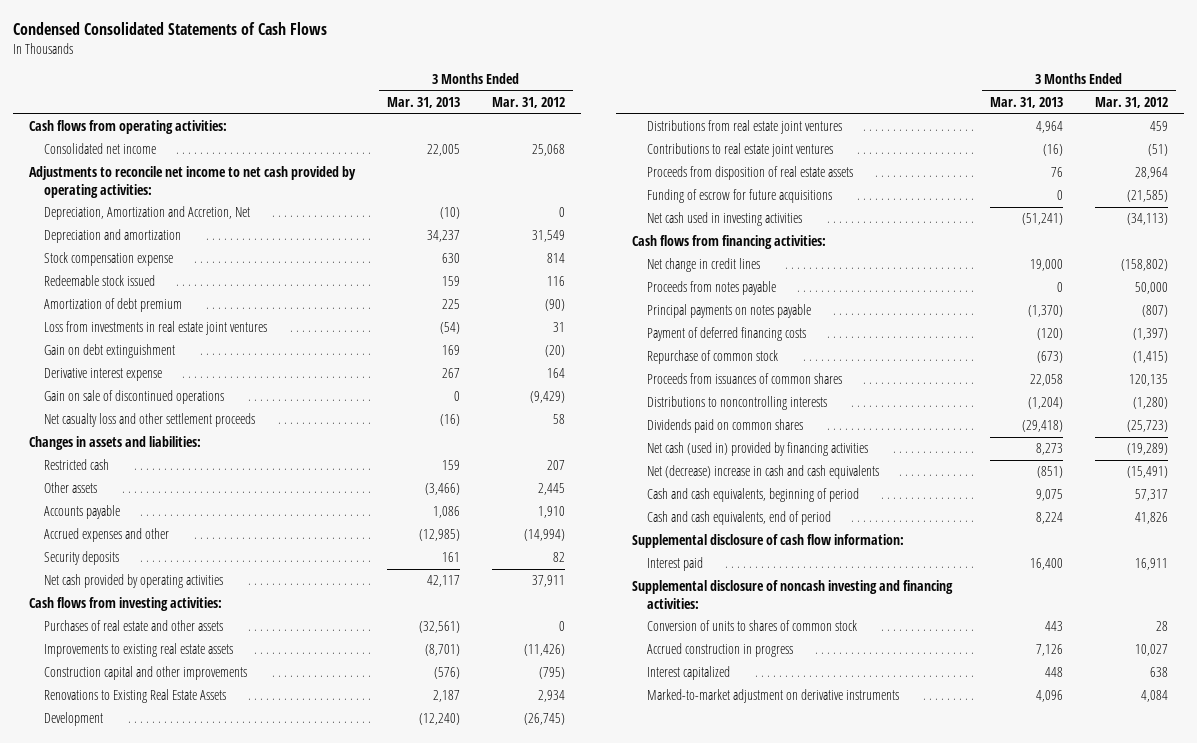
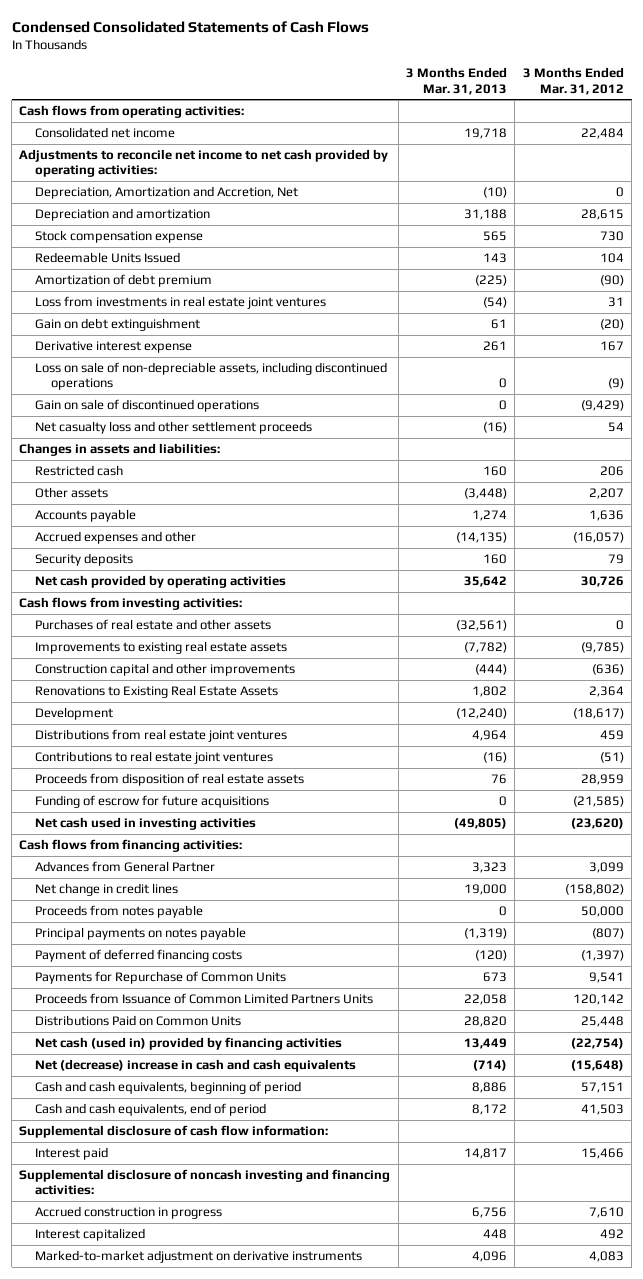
- Consolidated net income | 22,005 | 25,068
+ Consolidated net income | 19,718 | 22,484
- Depreciation and amortization | 34,237 | 31,549
- Stock compensation expense | 630 | 814
- Redeemable stock issued | 159 | 116
- Amortization of debt premium | 225 | (90)
+ Depreciation and amortization | 31,188 | 28,615
+ Stock compensation expense | 565 | 730
+ Redeemable Units Issued | 143 | 104
+ Amortization of debt premium | (225) | (90)
- Gain on debt extinguishment | 169 | (20)
- Derivative interest expense | 267 | 164
+ Gain on debt extinguishment | 61 | (20)
+ Derivative interest expense | 261 | 167
+ Loss on sale of non-depreciable assets, including discontinued operations | 0 | (9)
- Net casualty loss and other settlement proceeds | (16) | 58
+ Net casualty loss and other settlement proceeds | (16) | 54
- Restricted cash | 159 | 207
- Other assets | (3,466) | 2,445
- Accounts payable | 1,086 | 1,910
- Accrued expenses and other | (12,985) | (14,994)
- Security deposits | 161 | 82
- Net cash provided by operating activities | 42,117 | 37,911
+ Restricted cash | 160 | 206
+ Other assets | (3,448) | 2,207
+ Accounts payable | 1,274 | 1,636
+ Accrued expenses and other | (14,135) | (16,057)
+ Security deposits | 160 | 79
+ Net cash provided by operating activities | 35,642 | 30,726
- Improvements to existing real estate assets | (8,701) | (11,426)
- Construction capital and other improvements | (576) | (795)
- Renovations to Existing Real Estate Assets | 2,187 | 2,934
- Development | (12,240) | (26,745)
+ Improvements to existing real estate assets | (7,782) | (9,785)
+ Construction capital and other improvements | (444) | (636)
+ Renovations to Existing Real Estate Assets | 1,802 | 2,364
+ Development | (12,240) | (18,617)
- Proceeds from disposition of real estate assets | 76 | 28,964
+ Proceeds from disposition of real estate assets | 76 | 28,959
- Net cash used in investing activities | (51,241) | (34,113)
+ Net cash used in investing activities | (49,805) | (23,620)
+ Advances from General Partner | 3,323 | 3,099
- Principal payments on notes payable | (1,370) | (807)
+ Principal payments on notes payable | (1,319) | (807)
- Repurchase of common stock | (673) | (1,415)
- Proceeds from issuances of common shares | 22,058 | 120,135
- Distributions to noncontrolling interests | (1,204) | (1,280)
- Dividends paid on common shares | (29,418) | (25,723)
- Net cash (used in) provided by financing activities | 8,273 | (19,289)
- Net (decrease) increase in cash and cash equivalents | (851) | (15,491)
- Cash and cash equivalents, beginning of period | 9,075 | 57,317
- Cash and cash equivalents, end of period | 8,224 | 41,826
+ Payments for Repurchase of Common Units | 673 | 9,541
+ Proceeds from Issuance of Common Limited Partners Units | 22,058 | 120,142
+ Distributions Paid on Common Units | 28,820 | 25,448
+ Net cash (used in) provided by financing activities | 13,449 | (22,754)
+ Net (decrease) increase in cash and cash equivalents | (714) | (15,648)
+ Cash and cash equivalents, beginning of period | 8,886 | 57,151
+ Cash and cash equivalents, end of period | 8,172 | 41,503
- Interest paid | 16,400 | 16,911
+ Interest paid | 14,817 | 15,466
- Conversion of units to shares of common stock | 443 | 28
- Accrued construction in progress | 7,126 | 10,027
- Interest capitalized | 448 | 638
- Marked-to-market adjustment on derivative instruments | 4,096 | 4,084
+ Accrued construction in progress | 6,756 | 7,610
+ Interest capitalized | 448 | 492
+ Marked-to-market adjustment on derivative instruments | 4,096 | 4,083

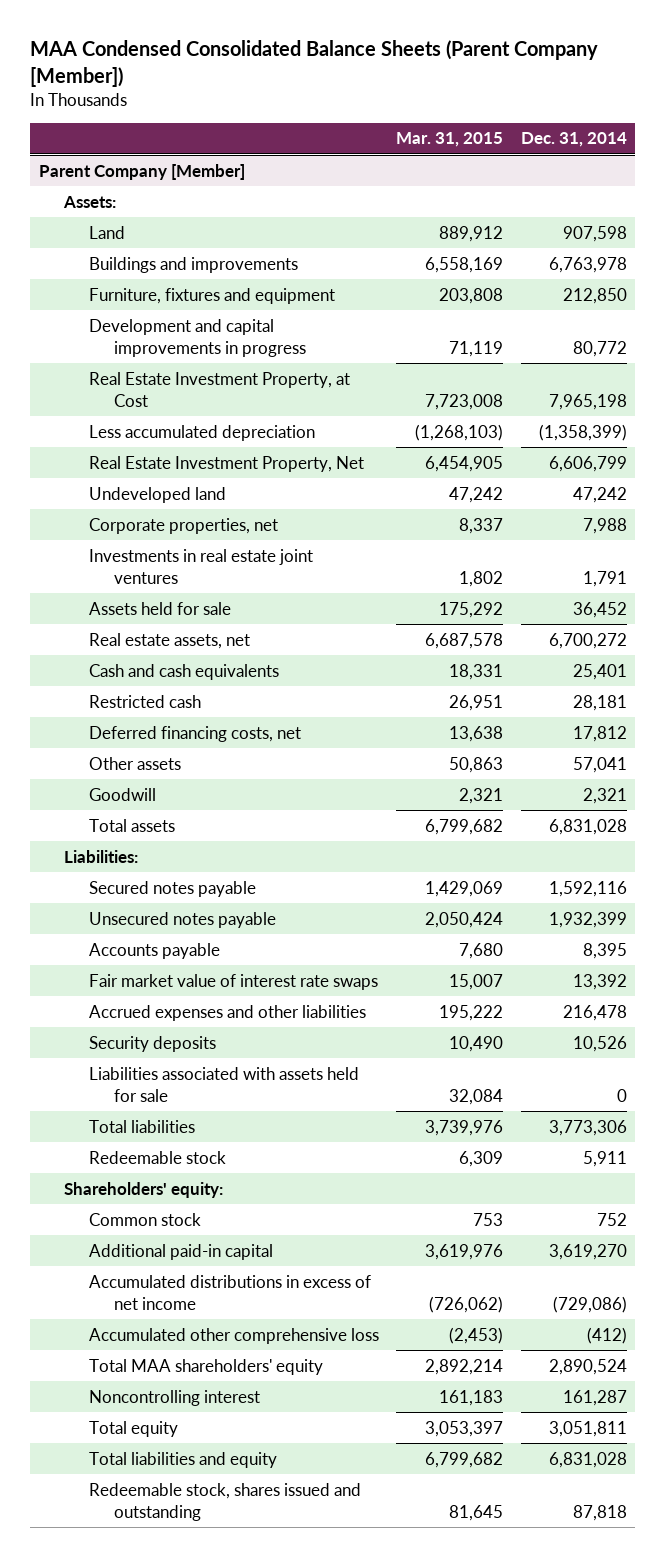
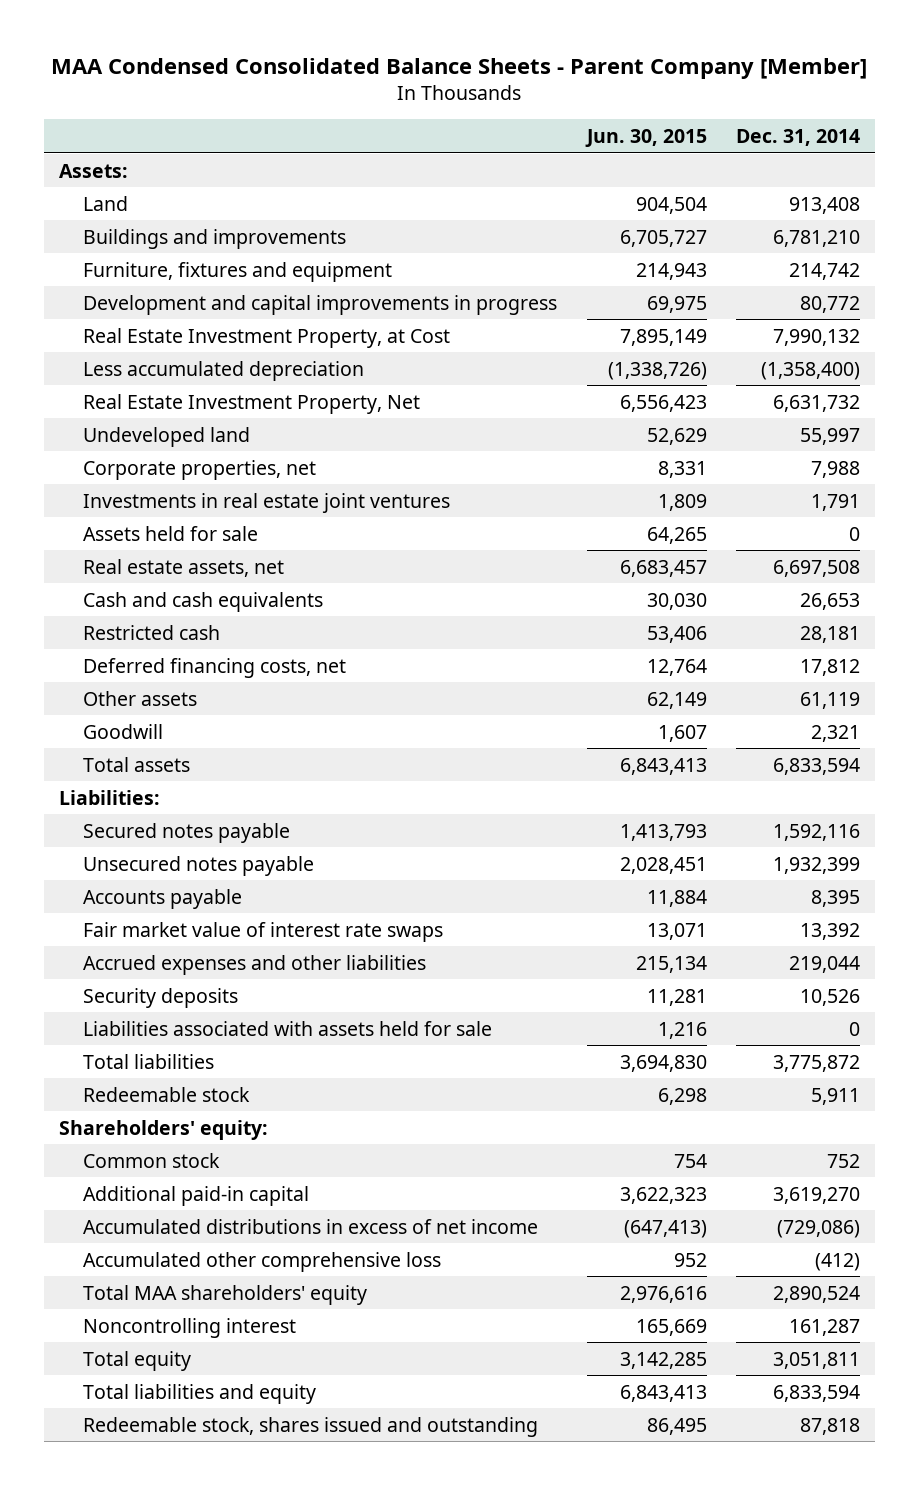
- MAA Condensed Consolidated Balance Sheets (Parent Company [Member])
+ MAA Condensed Consolidated Balance Sheets - Parent Company [Member]
- | Mar. 31, 2015 | Dec. 31, 2014
+ | Jun. 30, 2015 | Dec. 31, 2014
- Parent Company [Member]
- Land | 889,912 | 907,598
- Buildings and improvements | 6,558,169 | 6,763,978
- Furniture, fixtures and equipment | 203,808 | 212,850
+ Land | 904,504 | 913,408
+ Buildings and improvements | 6,705,727 | 6,781,210
+ Furniture, fixtures and equipment | 214,943 | 214,742
- Real Estate Investment Property, at Cost | 7,723,008 | 7,965,198
- Less accumulated depreciation | (1,268,103) | (1,358,399)
- Real Estate Investment Property, Net | 6,454,905 | 6,606,799
- Undeveloped land | 47,242 | 47,242
+ Real Estate Investment Property, at Cost | 7,895,149 | 7,990,132
+ Less accumulated depreciation | (1,338,726) | (1,358,400)
+ Real Estate Investment Property, Net | 6,556,423 | 6,631,732
+ Undeveloped land | 52,629 | 55,997
- Assets held for sale | 175,292 | 36,452
- Real estate assets, net | 6,687,578 | 6,700,272
- Cash and cash equivalents | 18,331 | 25,401
+ Assets held for sale | 64,265 | 0
+ Real estate assets, net | 6,683,457 | 6,697,508
+ Cash and cash equivalents | 30,030 | 26,653
- Other assets | 50,863 | 57,041
+ Other assets | 62,149 | 61,119
- Total assets | 6,799,682 | 6,831,028
+ Total assets | 6,843,413 | 6,833,594
- Accrued expenses and other liabilities | 195,222 | 216,478
+ Accrued expenses and other liabilities | 215,134 | 219,044
- Total liabilities | 3,739,976 | 3,773,306
+ Total liabilities | 3,694,830 | 3,775,872
- Total liabilities and equity | 6,799,682 | 6,831,028
+ Total liabilities and equity | 6,843,413 | 6,833,594

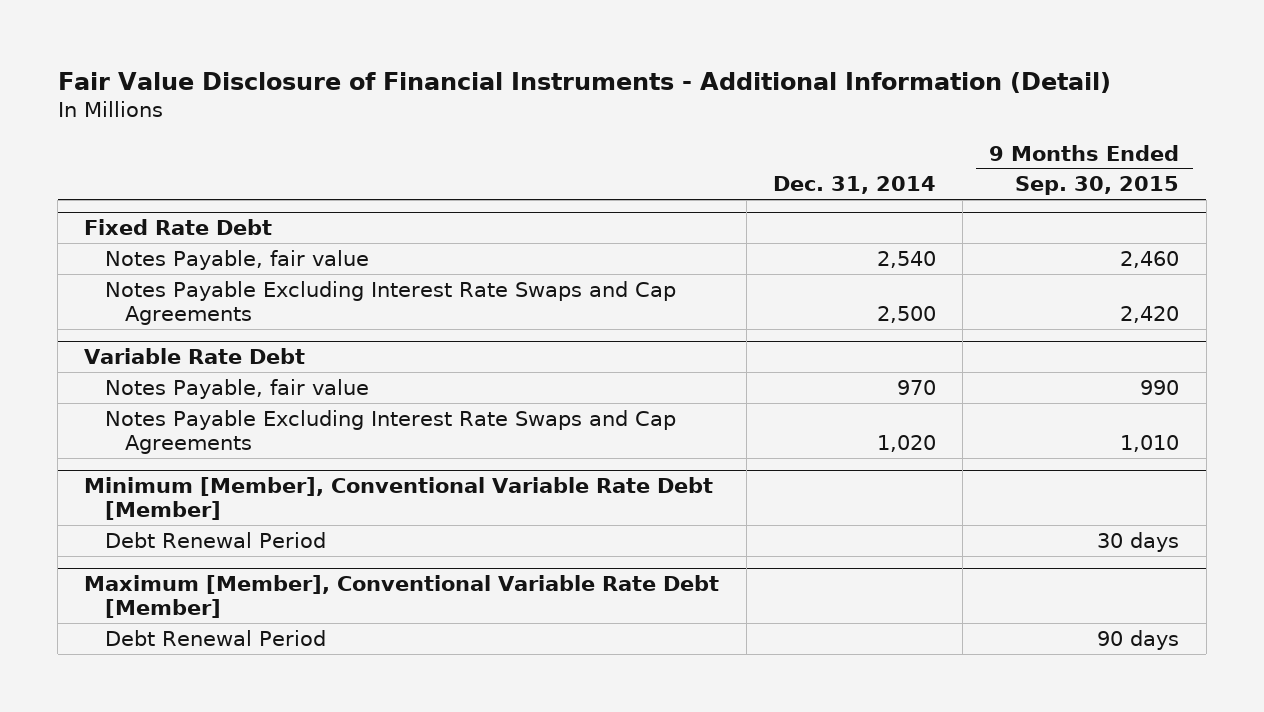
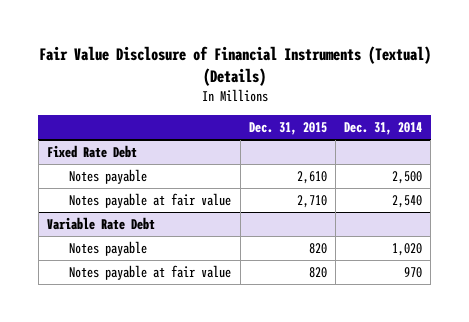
- Fair Value Disclosure of Financial Instruments - Additional Information (Detail)
+ Fair Value Disclosure of Financial Instruments (Textual) (Details)
- | Dec. 31, 2014 | 9 Months Ended Sep. 30, 2015
+ | Dec. 31, 2015 | Dec. 31, 2014
@ Fixed Rate Debt
- Notes Payable, fair value | 2,540 | 2,460
- Notes Payable Excluding Interest Rate Swaps and Cap Agreements | 2,500 | 2,420
+ Notes payable | 2,610 | 2,500
+ Notes payable at fair value | 2,710 | 2,540
@ Variable Rate Debt
- Notes Payable, fair value | 970 | 990
- Notes Payable Excluding Interest Rate Swaps and Cap Agreements | 1,020 | 1,010
- Minimum [Member], Conventional Variable Rate Debt [Member]
- Debt Renewal Period | | 30 days
- Maximum [Member], Conventional Variable Rate Debt [Member]
- Debt Renewal Period | | 90 days
@ Variable Rate Debt
+ Notes payable | 820 | 1,020
+ Notes payable at fair value | 820 | 970

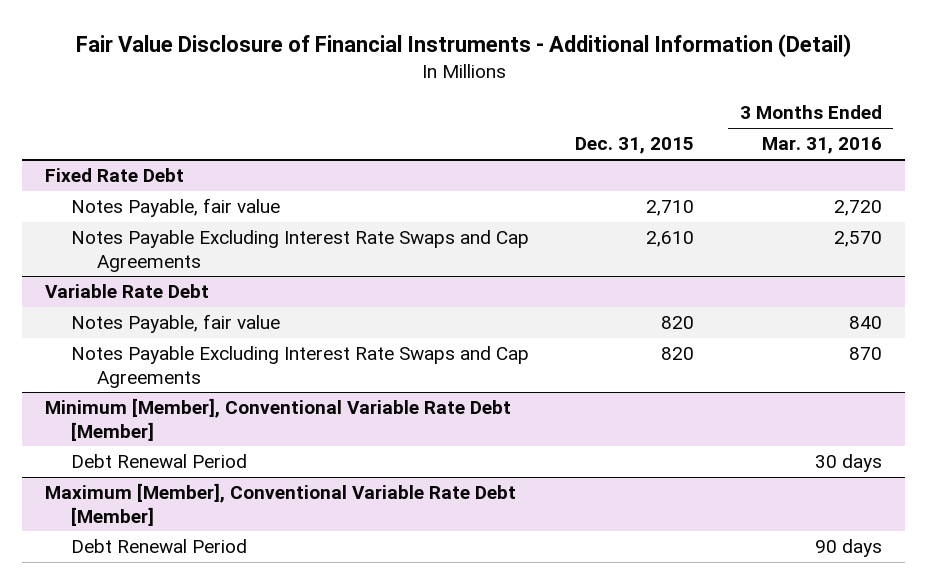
- Fair Value Disclosure of Financial Instruments (Textual) (Details)
+ Fair Value Disclosure of Financial Instruments - Additional Information (Detail)
- | Dec. 31, 2015 | Dec. 31, 2014
+ | Dec. 31, 2015 | 3 Months Ended Mar. 31, 2016
@ Fixed Rate Debt
- Notes payable | 2,610 | 2,500
- Notes payable at fair value | 2,710 | 2,540
+ Notes Payable, fair value | 2,710 | 2,720
+ Notes Payable Excluding Interest Rate Swaps and Cap Agreements | 2,610 | 2,570
@ Variable Rate Debt
- Notes payable | 820 | 1,020
- Notes payable at fair value | 820 | 970
+ Notes Payable, fair value | 820 | 840
+ Notes Payable Excluding Interest Rate Swaps and Cap Agreements | 820 | 870
+ Minimum [Member], Conventional Variable Rate Debt [Member]
+ Debt Renewal Period | | 30 days
+ Maximum [Member], Conventional Variable Rate Debt [Member]
+ Debt Renewal Period | | 90 days

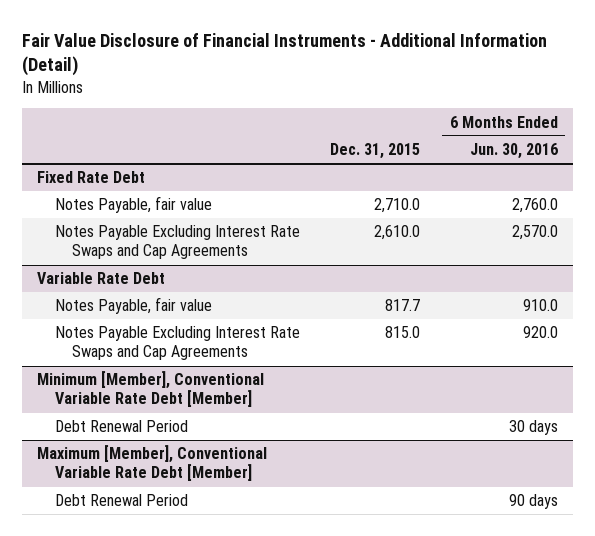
- | Dec. 31, 2015 | 3 Months Ended Mar. 31, 2016
+ | Dec. 31, 2015 | 6 Months Ended Jun. 30, 2016
@ Fixed Rate Debt
- Notes Payable, fair value | 2,710 | 2,720
- Notes Payable Excluding Interest Rate Swaps and Cap Agreements | 2,610 | 2,570
+ Notes Payable, fair value | 2,710.0 | 2,760.0
+ Notes Payable Excluding Interest Rate Swaps and Cap Agreements | 2,610.0 | 2,570.0
@ Variable Rate Debt
- Notes Payable, fair value | 820 | 840
- Notes Payable Excluding Interest Rate Swaps and Cap Agreements | 820 | 870
+ Notes Payable, fair value | 817.7 | 910.0
+ Notes Payable Excluding Interest Rate Swaps and Cap Agreements | 815.0 | 920.0

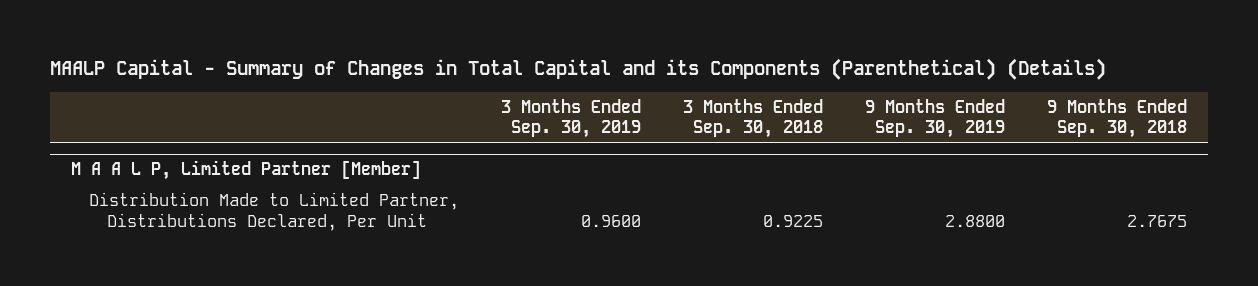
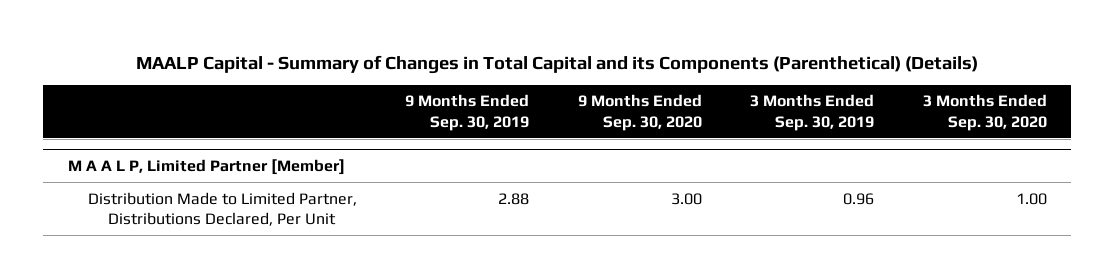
- | 3 Months Ended Sep. 30, 2019 | 3 Months Ended Sep. 30, 2018 | 9 Months Ended Sep. 30, 2019 | 9 Months Ended Sep. 30, 2018
+ | 9 Months Ended Sep. 30, 2019 | 9 Months Ended Sep. 30, 2020 | 3 Months Ended Sep. 30, 2019 | 3 Months Ended Sep. 30, 2020
@ M A A L P, Limited Partner [Member]
- Distribution Made to Limited Partner, Distributions Declared, Per Unit | 0.9600 | 0.9225 | 2.8800 | 2.7675
+ Distribution Made to Limited Partner, Distributions Declared, Per Unit | 2.88 | 3.00 | 0.96 | 1.00

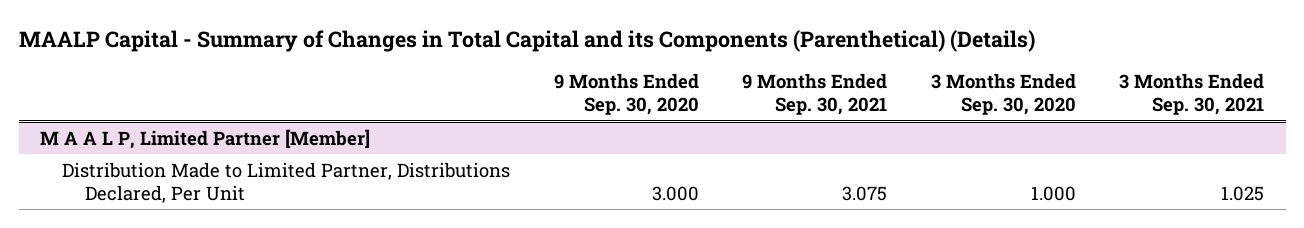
- | 9 Months Ended Sep. 30, 2019 | 9 Months Ended Sep. 30, 2020 | 3 Months Ended Sep. 30, 2019 | 3 Months Ended Sep. 30, 2020
+ | 9 Months Ended Sep. 30, 2020 | 9 Months Ended Sep. 30, 2021 | 3 Months Ended Sep. 30, 2020 | 3 Months Ended Sep. 30, 2021
@ M A A L P, Limited Partner [Member]
- Distribution Made to Limited Partner, Distributions Declared, Per Unit | 2.88 | 3.00 | 0.96 | 1.00
+ Distribution Made to Limited Partner, Distributions Declared, Per Unit | 3.000 | 3.075 | 1.000 | 1.025

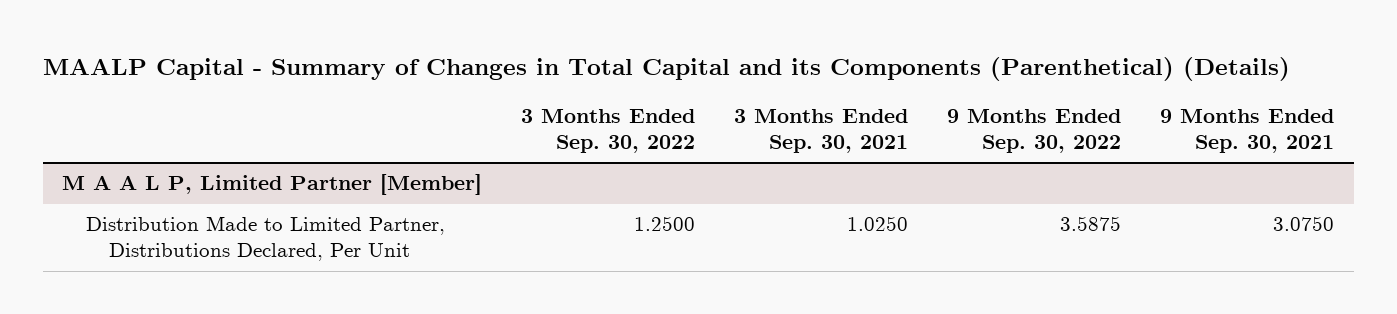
- | 9 Months Ended Sep. 30, 2020 | 9 Months Ended Sep. 30, 2021 | 3 Months Ended Sep. 30, 2020 | 3 Months Ended Sep. 30, 2021
+ | 3 Months Ended Sep. 30, 2022 | 3 Months Ended Sep. 30, 2021 | 9 Months Ended Sep. 30, 2022 | 9 Months Ended Sep. 30, 2021
@ M A A L P, Limited Partner [Member]
- Distribution Made to Limited Partner, Distributions Declared, Per Unit | 3.000 | 3.075 | 1.000 | 1.025
+ Distribution Made to Limited Partner, Distributions Declared, Per Unit | 1.2500 | 1.0250 | 3.5875 | 3.0750

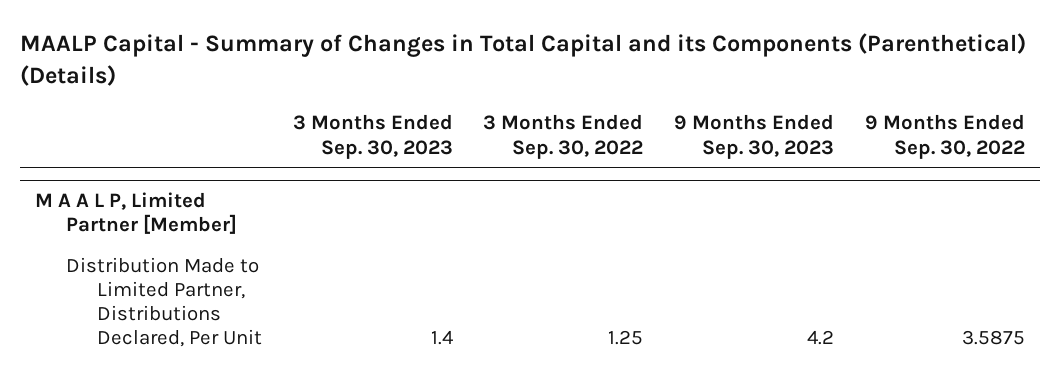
- | 3 Months Ended Sep. 30, 2022 | 3 Months Ended Sep. 30, 2021 | 9 Months Ended Sep. 30, 2022 | 9 Months Ended Sep. 30, 2021
+ | 3 Months Ended Sep. 30, 2023 | 3 Months Ended Sep. 30, 2022 | 9 Months Ended Sep. 30, 2023 | 9 Months Ended Sep. 30, 2022
@ M A A L P, Limited Partner [Member]
- Distribution Made to Limited Partner, Distributions Declared, Per Unit | 1.2500 | 1.0250 | 3.5875 | 3.0750
+ Distribution Made to Limited Partner, Distributions Declared, Per Unit | 1.4 | 1.25 | 4.2 | 3.5875

